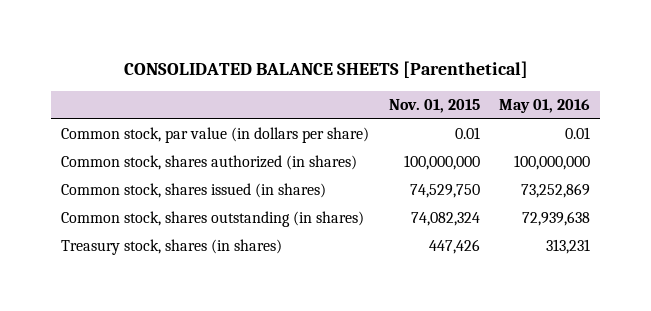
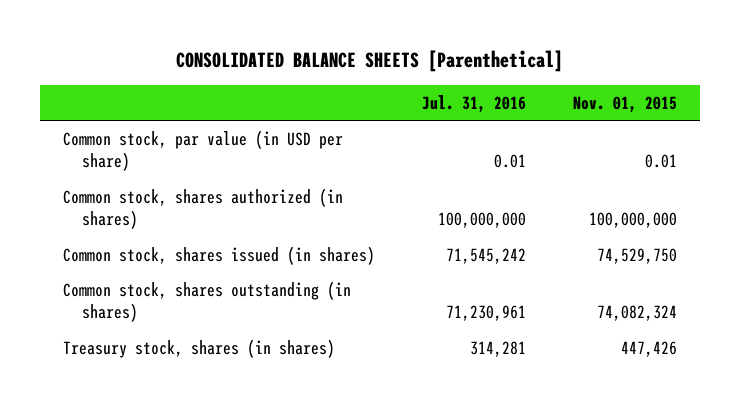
- | Nov. 01, 2015 | May 01, 2016
+ | Jul. 31, 2016 | Nov. 01, 2015
- Common stock, par value (in dollars per share) | 0.01 | 0.01
+ Common stock, par value (in USD per share) | 0.01 | 0.01

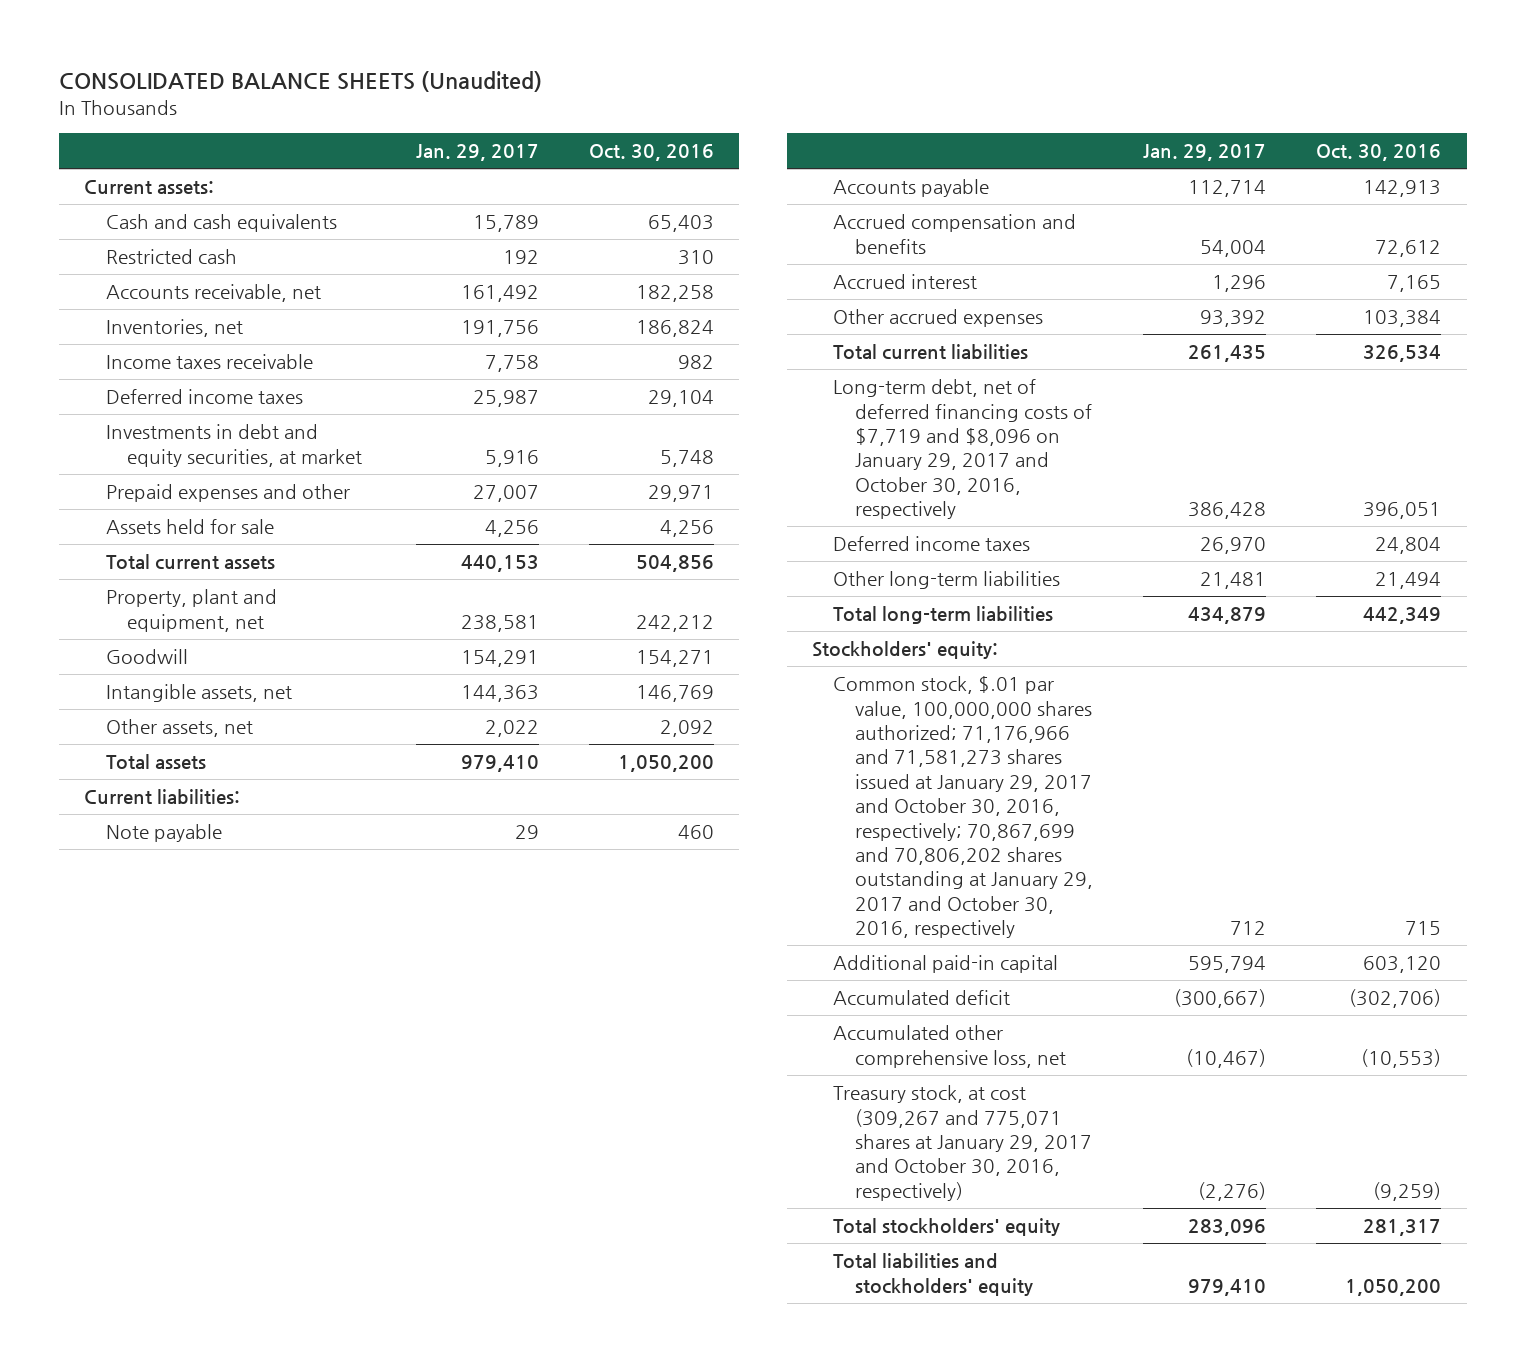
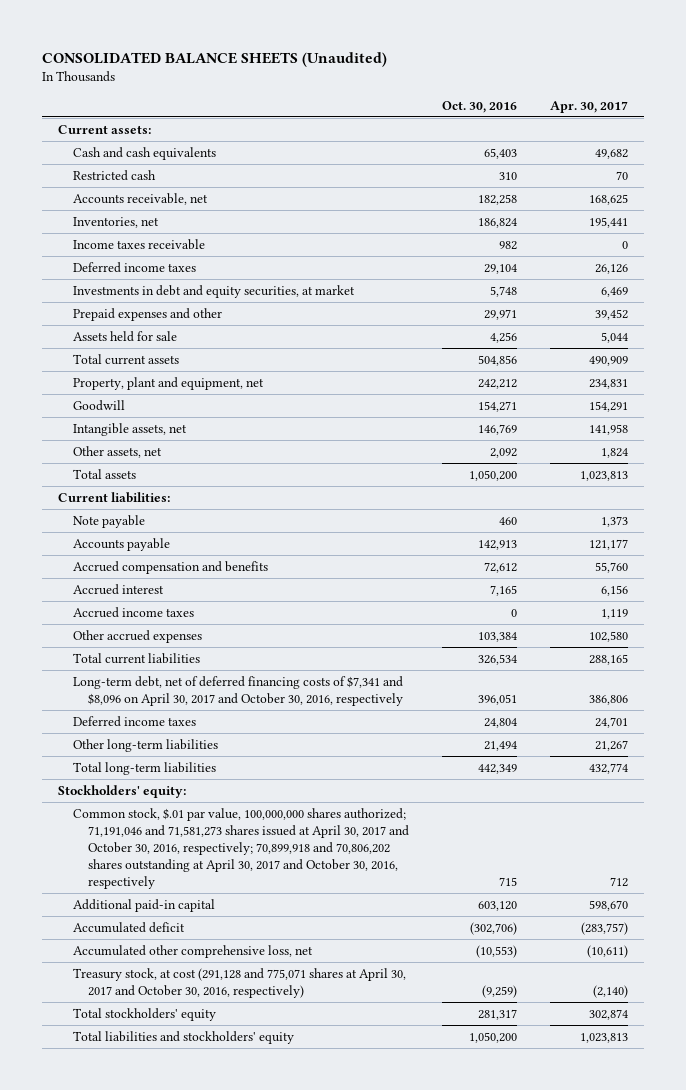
- | Jan. 29, 2017 | Oct. 30, 2016
+ | Oct. 30, 2016 | Apr. 30, 2017
+ Accrued income taxes | 0 | 1,119
- Long-term debt, net of deferred financing costs of $7,719 and $8,096 on January 29, 2017 and October 30, 2016, respectively | 386,428 | 396,051
+ Long-term debt, net of deferred financing costs of $7,341 and $8,096 on April 30, 2017 and October 30, 2016, respectively | 396,051 | 386,806
- Common stock, $.01 par value, 100,000,000 shares authorized; 71,176,966 and 71,581,273 shares issued at January 29, 2017 and October 30, 2016, respectively; 70,867,699 and 70,806,202 shares outstanding at January 29, 2017 and October 30, 2016, respectively | 712 | 715
+ Common stock, $.01 par value, 100,000,000 shares authorized; 71,191,046 and 71,581,273 shares issued at April 30, 2017 and October 30, 2016, respectively; 70,899,918 and 70,806,202 shares outstanding at April 30, 2017 and October 30, 2016, respectively | 715 | 712
- Treasury stock, at cost (309,267 and 775,071 shares at January 29, 2017 and October 30, 2016, respectively) | (2,276) | (9,259)
+ Treasury stock, at cost (291,128 and 775,071 shares at April 30, 2017 and October 30, 2016, respectively) | (9,259) | (2,140)

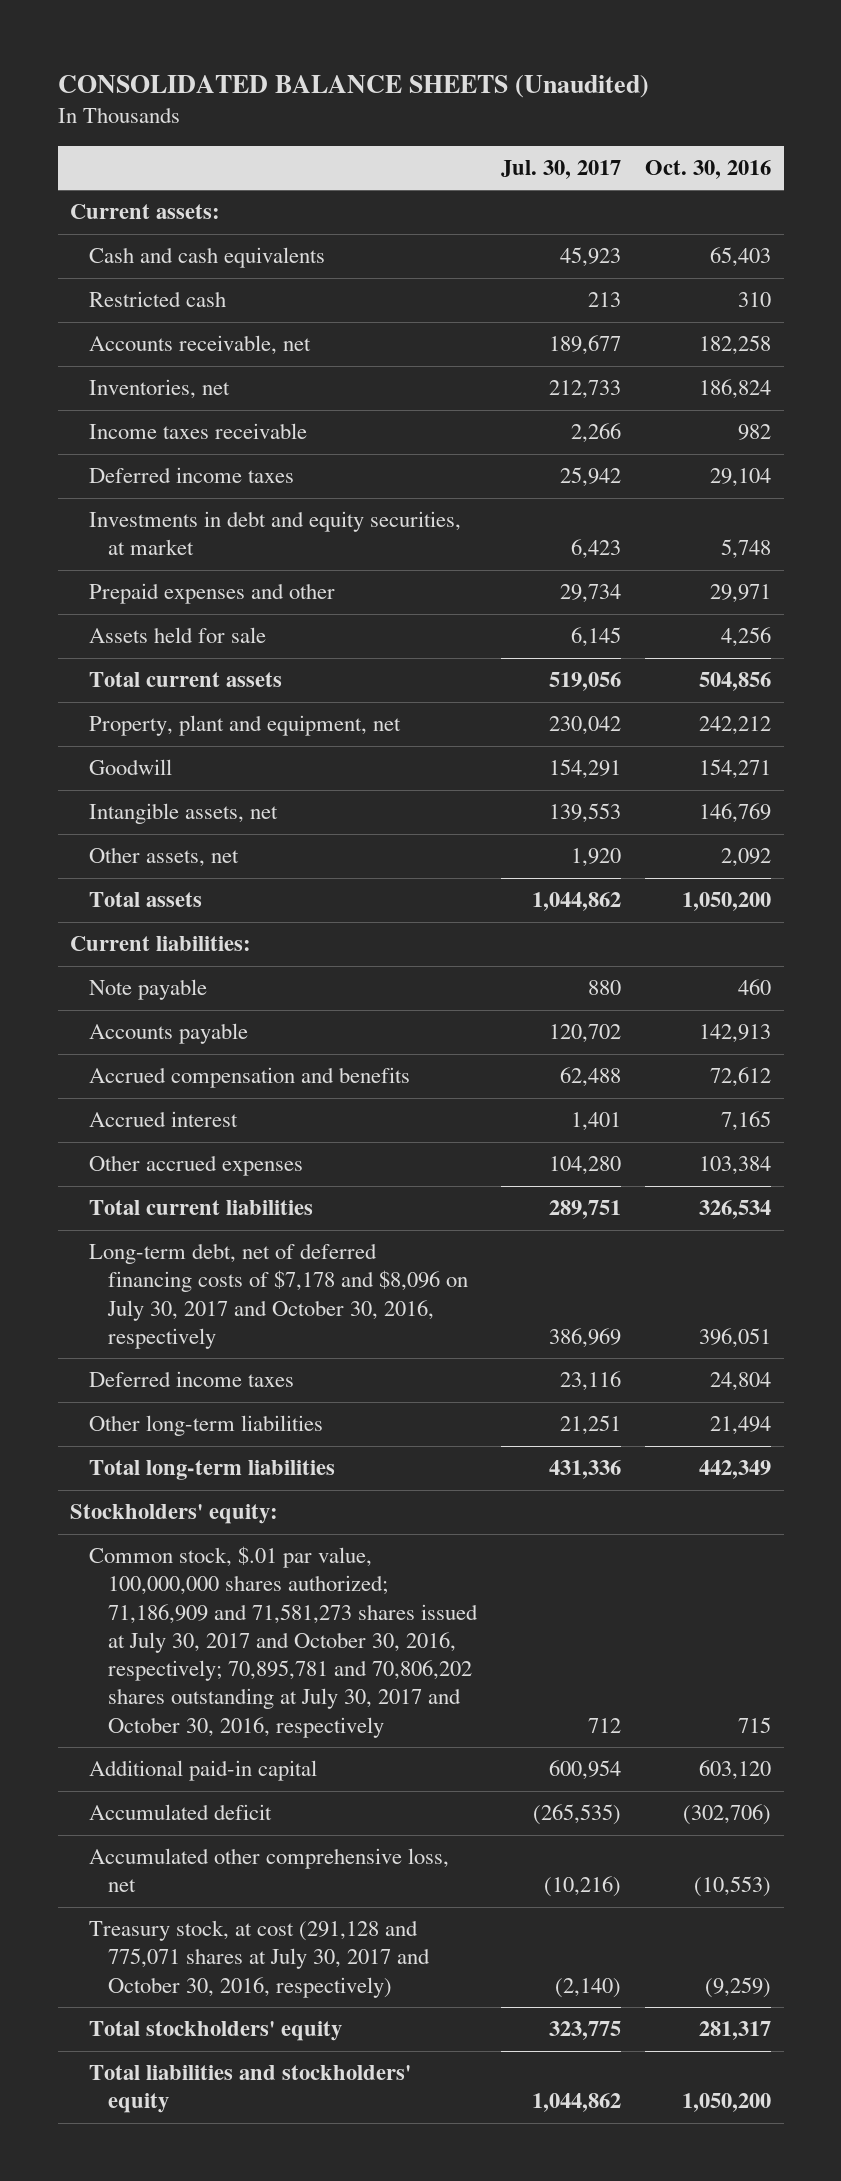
- | Oct. 30, 2016 | Apr. 30, 2017
+ | Jul. 30, 2017 | Oct. 30, 2016
- Accrued income taxes | 0 | 1,119
- Long-term debt, net of deferred financing costs of $7,341 and $8,096 on April 30, 2017 and October 30, 2016, respectively | 396,051 | 386,806
+ Long-term debt, net of deferred financing costs of $7,178 and $8,096 on July 30, 2017 and October 30, 2016, respectively | 386,969 | 396,051
- Common stock, $.01 par value, 100,000,000 shares authorized; 71,191,046 and 71,581,273 shares issued at April 30, 2017 and October 30, 2016, respectively; 70,899,918 and 70,806,202 shares outstanding at April 30, 2017 and October 30, 2016, respectively | 715 | 712
+ Common stock, $.01 par value, 100,000,000 shares authorized; 71,186,909 and 71,581,273 shares issued at July 30, 2017 and October 30, 2016, respectively; 70,895,781 and 70,806,202 shares outstanding at July 30, 2017 and October 30, 2016, respectively | 712 | 715
- Treasury stock, at cost (291,128 and 775,071 shares at April 30, 2017 and October 30, 2016, respectively) | (9,259) | (2,140)
+ Treasury stock, at cost (291,128 and 775,071 shares at July 30, 2017 and October 30, 2016, respectively) | (2,140) | (9,259)

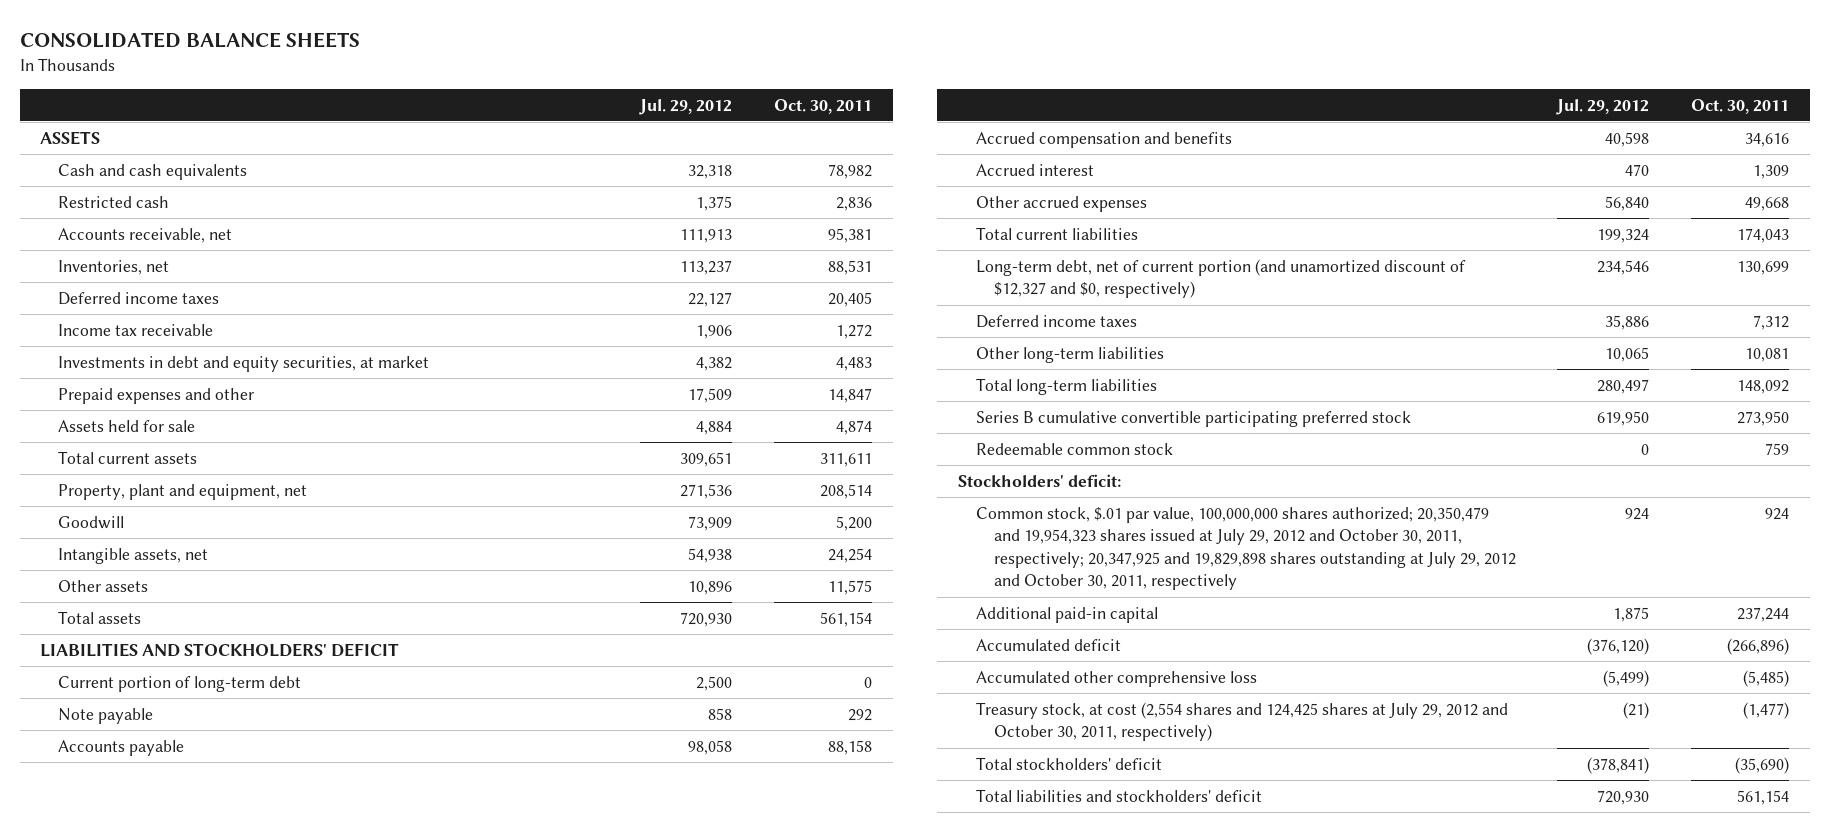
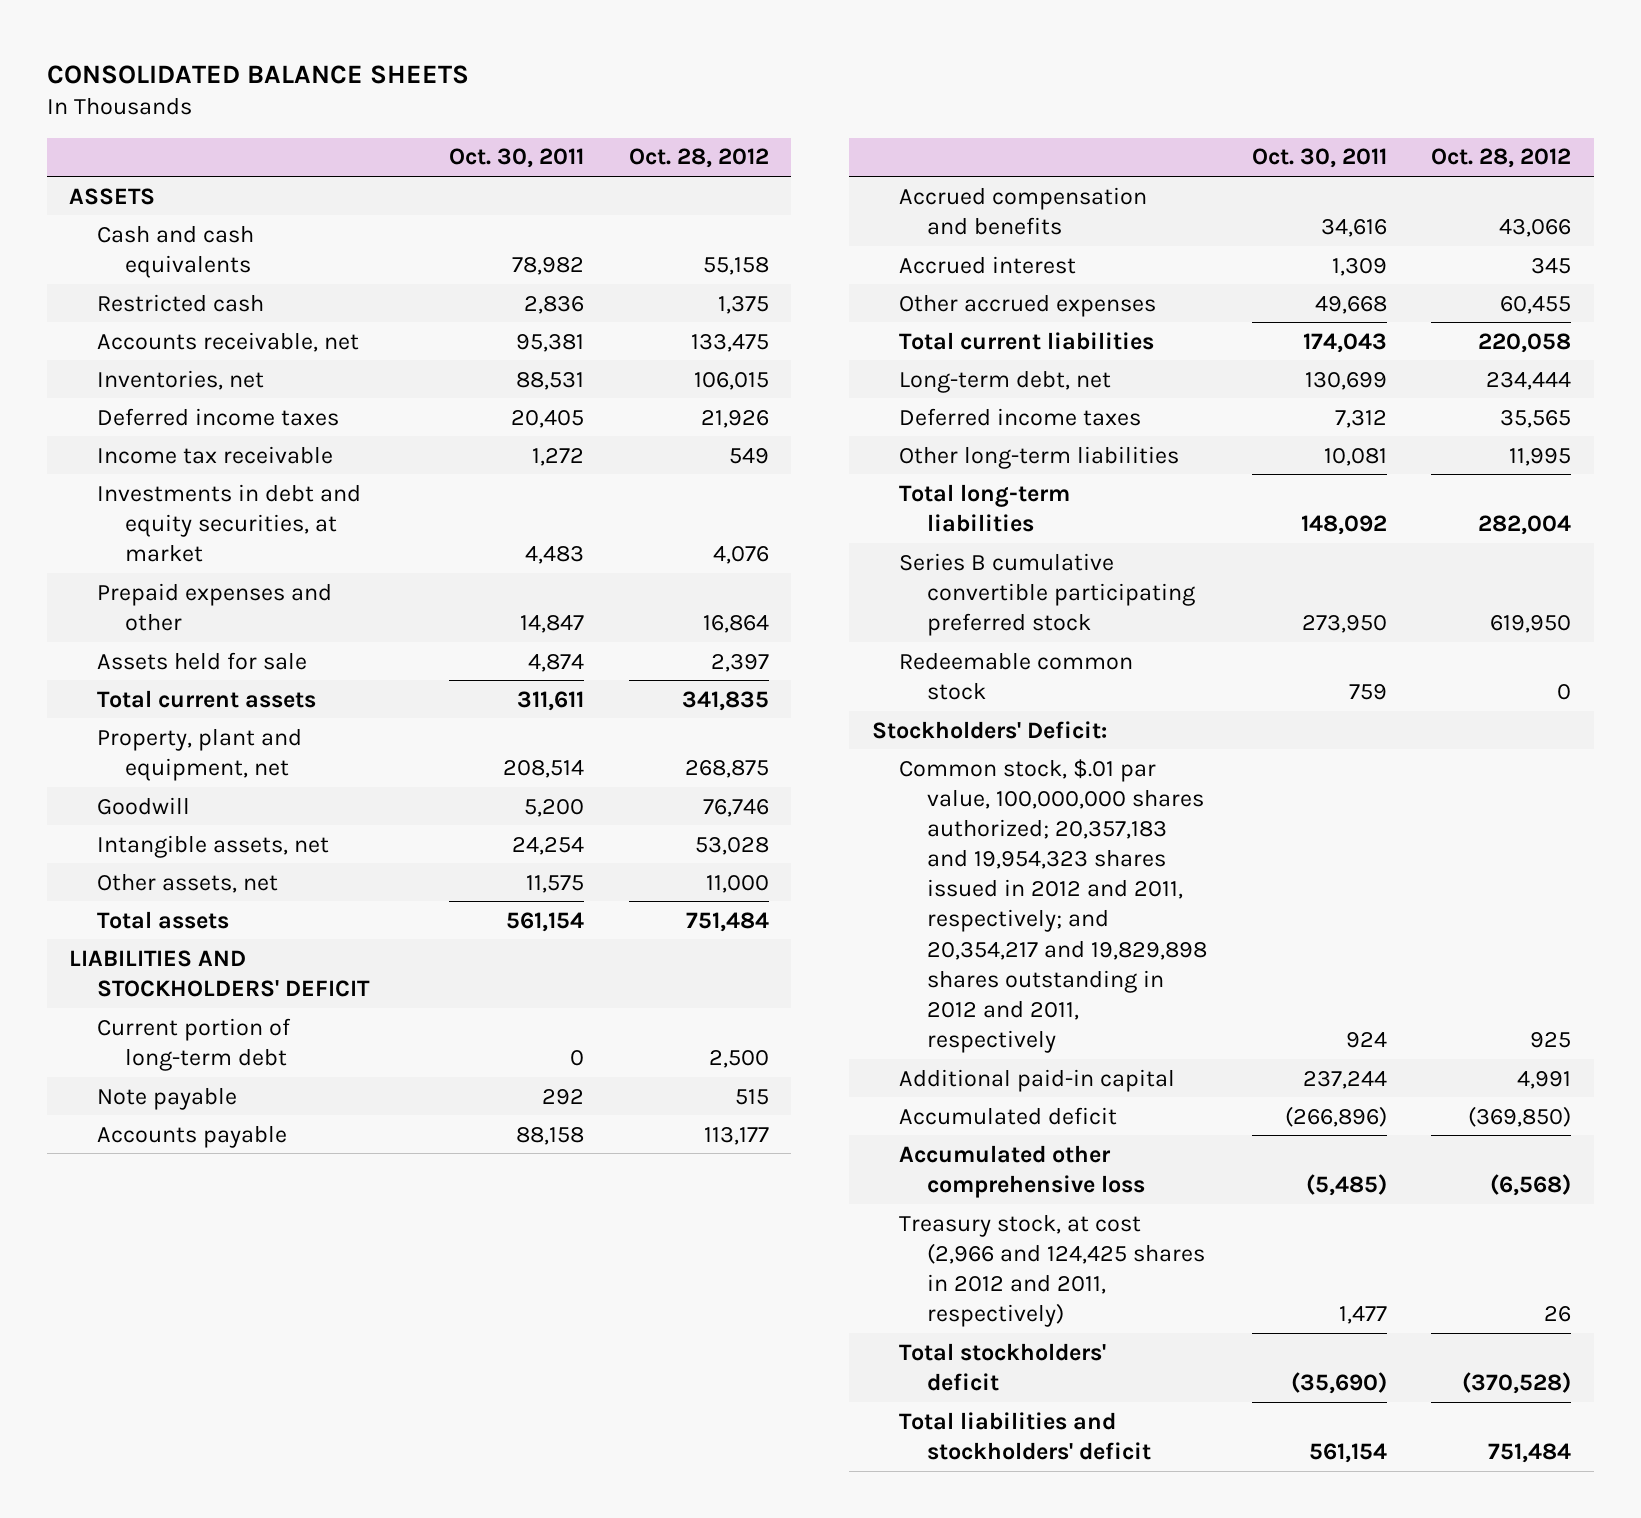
- | Jul. 29, 2012 | Oct. 30, 2011
+ | Oct. 30, 2011 | Oct. 28, 2012
- Other assets | 10,896 | 11,575
+ Other assets, net | 11,575 | 11,000
- Long-term debt, net of current portion (and unamortized discount of $12,327 and $0, respectively) | 234,546 | 130,699
+ Long-term debt, net | 130,699 | 234,444
- Stockholders' deficit:
- Common stock, $.01 par value, 100,000,000 shares authorized; 20,350,479 and 19,954,323 shares issued at July 29, 2012 and October 30, 2011, respectively; 20,347,925 and 19,829,898 shares outstanding at July 29, 2012 and October 30, 2011, respectively | 924 | 924
+ Stockholders' Deficit:
+ Common stock, $.01 par value, 100,000,000 shares authorized; 20,357,183 and 19,954,323 shares issued in 2012 and 2011, respectively; and 20,354,217 and 19,829,898 shares outstanding in 2012 and 2011, respectively | 924 | 925
- Treasury stock, at cost (2,554 shares and 124,425 shares at July 29, 2012 and October 30, 2011, respectively) | (21) | (1,477)
+ Treasury stock, at cost (2,966 and 124,425 shares in 2012 and 2011, respectively) | 1,477 | 26

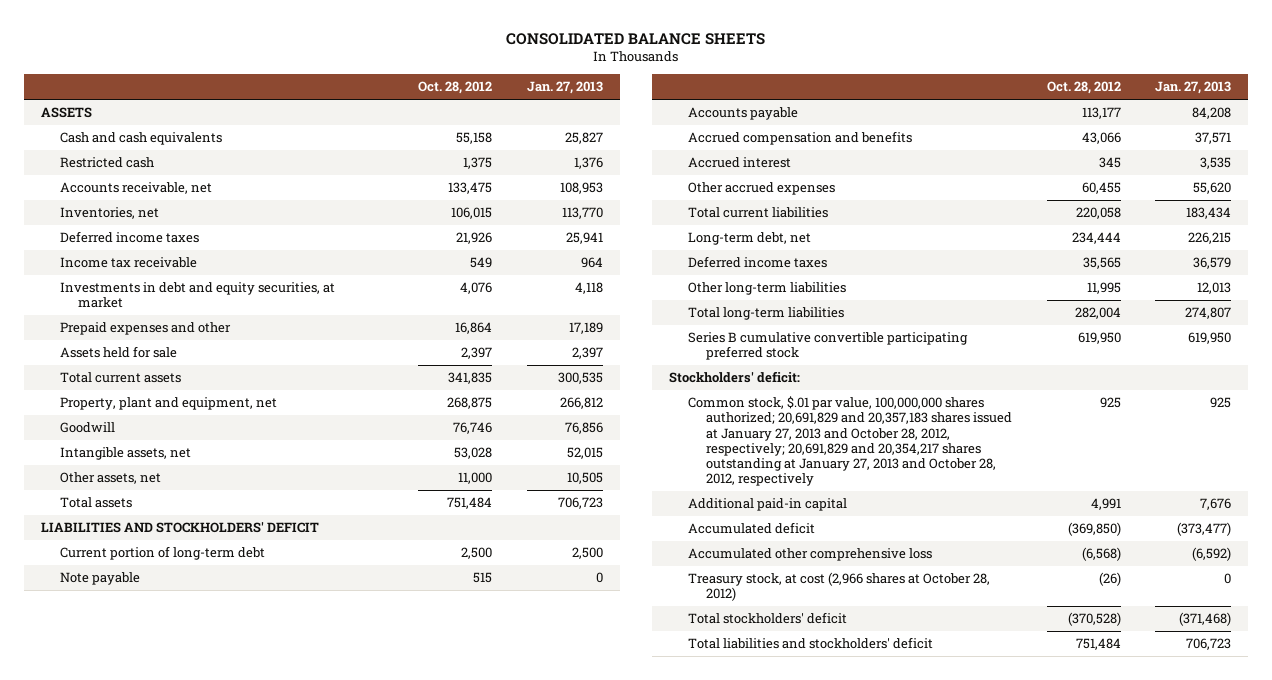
- | Oct. 30, 2011 | Oct. 28, 2012
+ | Oct. 28, 2012 | Jan. 27, 2013
- Redeemable common stock | 759 | 0
- Stockholders' Deficit:
- Common stock, $.01 par value, 100,000,000 shares authorized; 20,357,183 and 19,954,323 shares issued in 2012 and 2011, respectively; and 20,354,217 and 19,829,898 shares outstanding in 2012 and 2011, respectively | 924 | 925
+ Stockholders' deficit:
+ Common stock, $.01 par value, 100,000,000 shares authorized; 20,691,829 and 20,357,183 shares issued at January 27, 2013 and October 28, 2012, respectively; 20,691,829 and 20,354,217 shares outstanding at January 27, 2013 and October 28, 2012, respectively | 925 | 925
- Treasury stock, at cost (2,966 and 124,425 shares in 2012 and 2011, respectively) | 1,477 | 26
+ Treasury stock, at cost (2,966 shares at October 28, 2012) | (26) | 0

